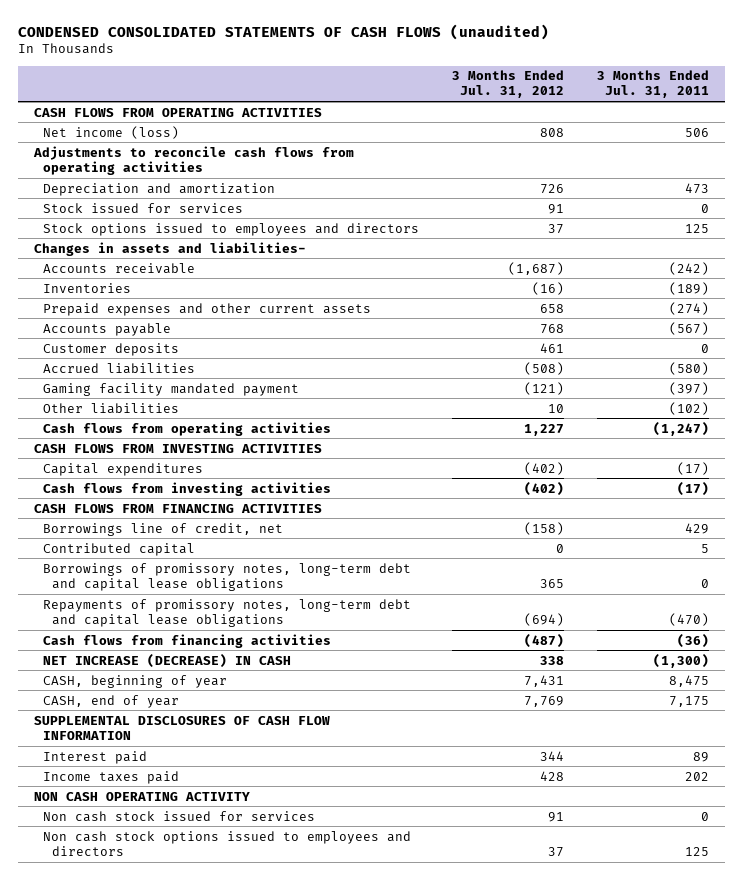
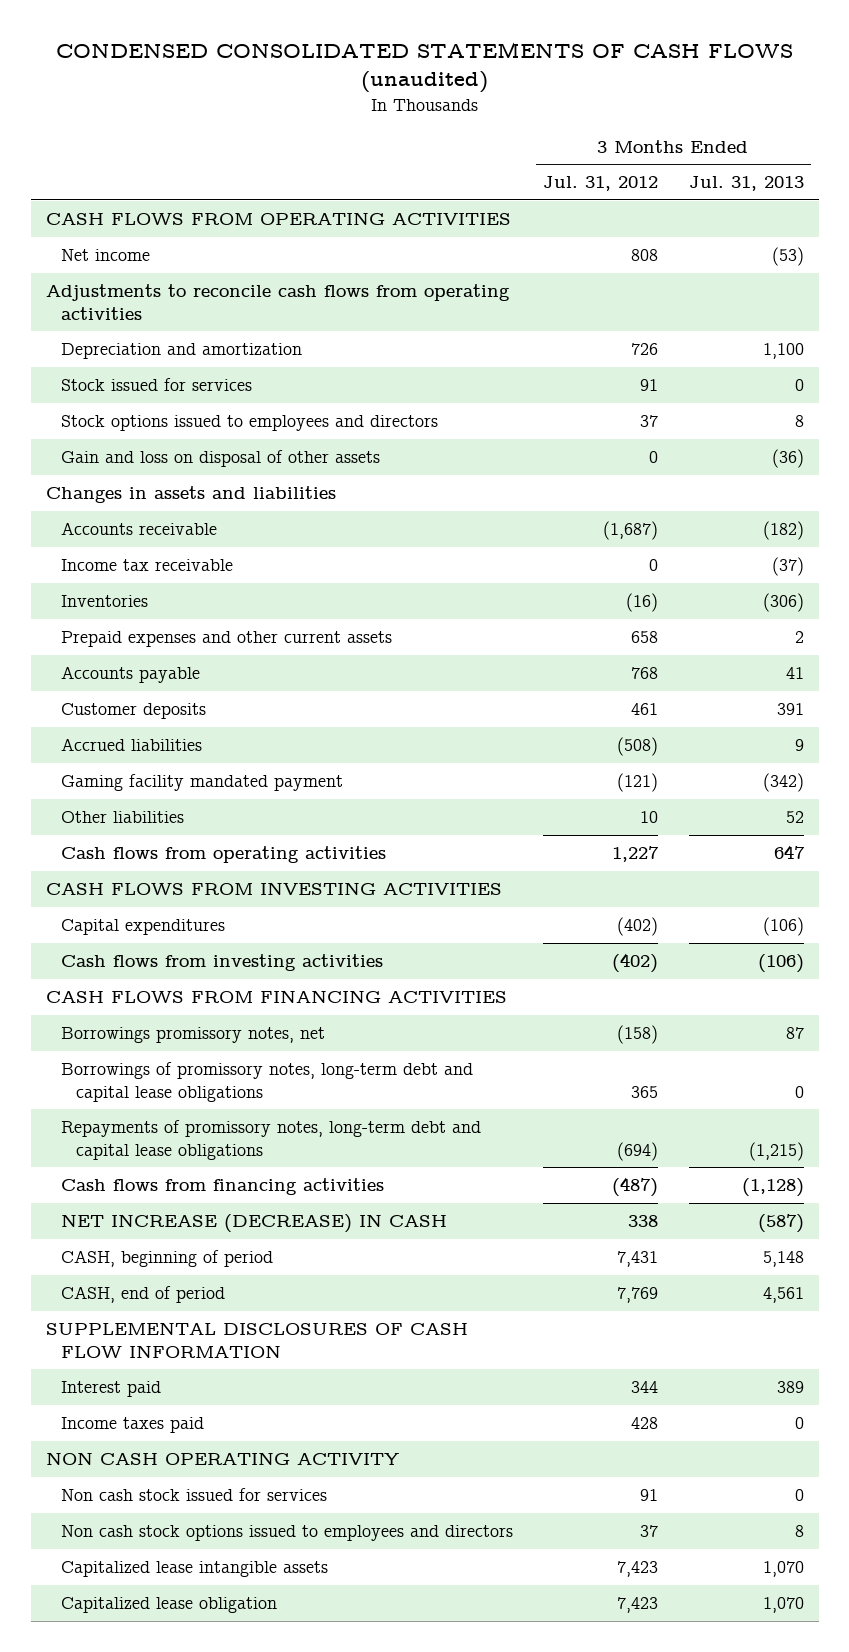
- | 3 Months Ended Jul. 31, 2012 | 3 Months Ended Jul. 31, 2011
+ | 3 Months Ended Jul. 31, 2012 | 3 Months Ended Jul. 31, 2013
- Net income (loss) | 808 | 506
+ Net income | 808 | (53)
- Changes in assets and liabilities-
+ Gain and loss on disposal of other assets | 0 | (36)
+ Changes in assets and liabilities
+ Income tax receivable | 0 | (37)
- Borrowings line of credit, net | (158) | 429
- Contributed capital | 0 | 5
+ Borrowings promissory notes, net | (158) | 87
- CASH, beginning of year | 7,431 | 8,475
- CASH, end of year | 7,769 | 7,175
+ CASH, beginning of period | 7,431 | 5,148
+ CASH, end of period | 7,769 | 4,561
+ Capitalized lease intangible assets | 7,423 | 1,070
+ Capitalized lease obligation | 7,423 | 1,070

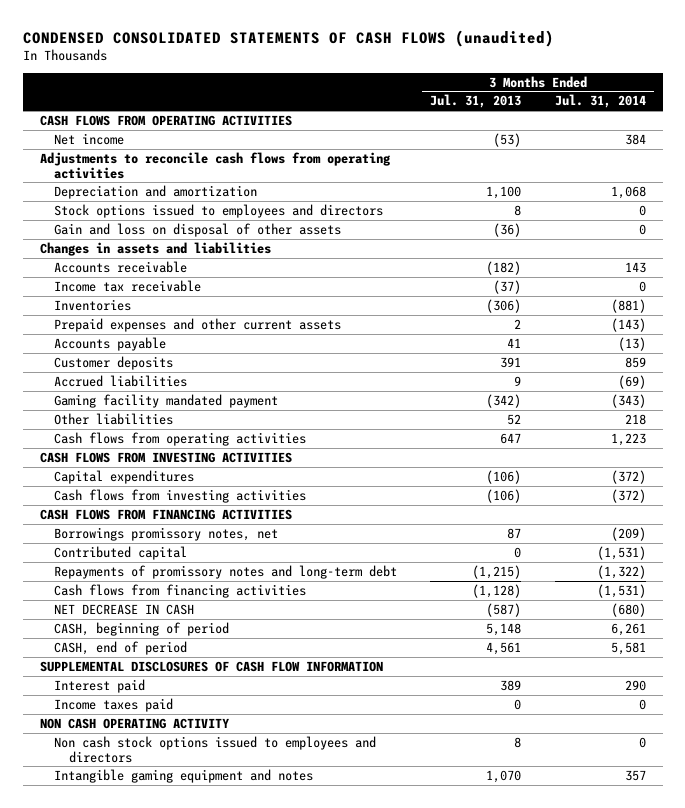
- | 3 Months Ended Jul. 31, 2012 | 3 Months Ended Jul. 31, 2013
+ | 3 Months Ended Jul. 31, 2013 | 3 Months Ended Jul. 31, 2014
- Stock issued for services | 91 | 0
- Borrowings of promissory notes, long-term debt and capital lease obligations | 365 | 0
- Repayments of promissory notes, long-term debt and capital lease obligations | (694) | (1,215)
+ Contributed capital | 0 | (1,531)
+ Repayments of promissory notes and long-term debt | (1,215) | (1,322)
- NET INCREASE (DECREASE) IN CASH | 338 | (587)
+ NET DECREASE IN CASH | (587) | (680)
- Non cash stock issued for services | 91 | 0
- Capitalized lease intangible assets | 7,423 | 1,070
- Capitalized lease obligation | 7,423 | 1,070
+ Intangible gaming equipment and notes | 1,070 | 357

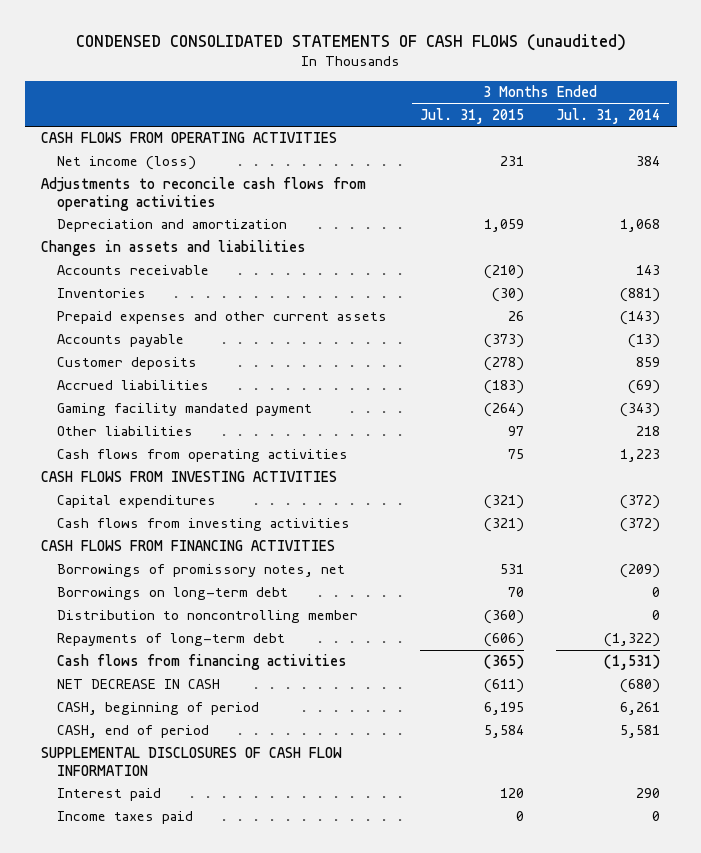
- | 3 Months Ended Jul. 31, 2013 | 3 Months Ended Jul. 31, 2014
+ | 3 Months Ended Jul. 31, 2015 | 3 Months Ended Jul. 31, 2014
- Net income | (53) | 384
+ Net income (loss) | 231 | 384
- Stock options issued to employees and directors | 8 | 0
- Gain and loss on disposal of other assets | (36) | 0
- Income tax receivable | (37) | 0
- Borrowings promissory notes, net | 87 | (209)
- Contributed capital | 0 | (1,531)
- Repayments of promissory notes and long-term debt | (1,215) | (1,322)
+ Borrowings of promissory notes, net | 531 | (209)
+ Borrowings on long-term debt | 70 | 0
+ Distribution to noncontrolling member | (360) | 0
+ Repayments of long-term debt | (606) | (1,322)
- NON CASH OPERATING ACTIVITY
- Non cash stock options issued to employees and directors | 8 | 0
- Intangible gaming equipment and notes | 1,070 | 357

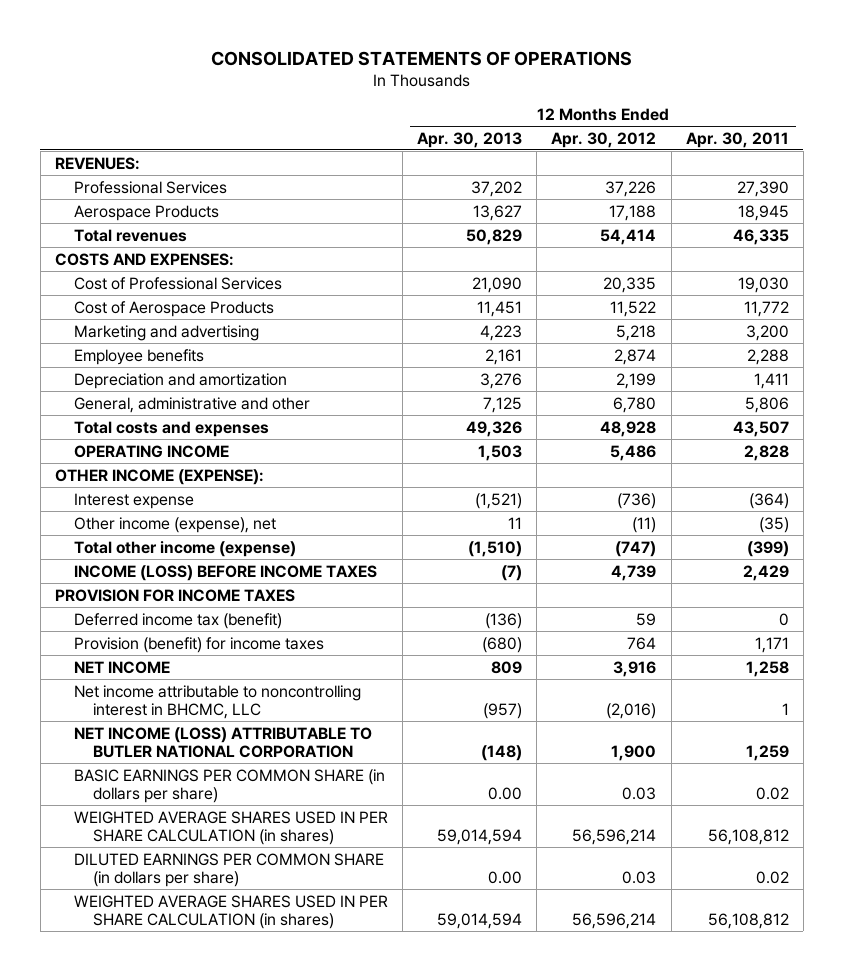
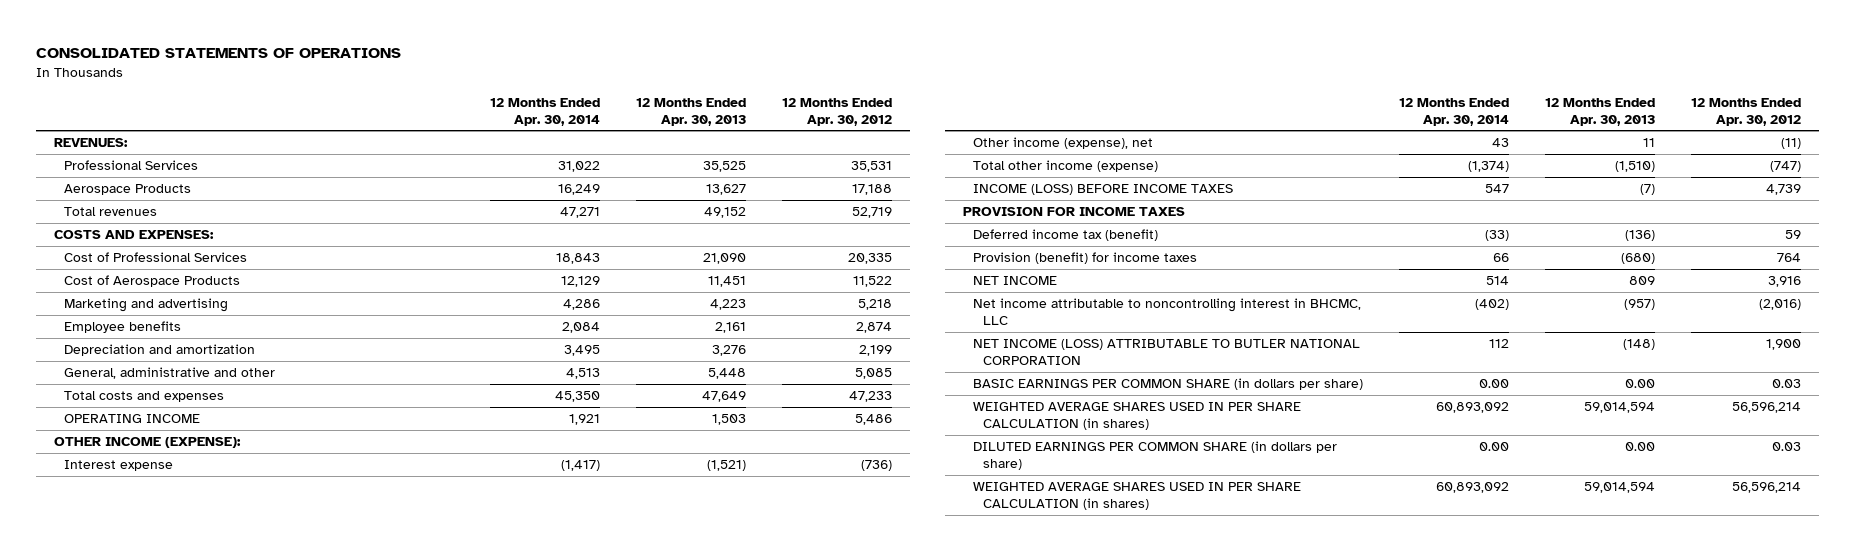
- | 12 Months Ended Apr. 30, 2013 | 12 Months Ended Apr. 30, 2012 | 12 Months Ended Apr. 30, 2011
+ | 12 Months Ended Apr. 30, 2014 | 12 Months Ended Apr. 30, 2013 | 12 Months Ended Apr. 30, 2012
- Professional Services | 37,202 | 37,226 | 27,390
+ Professional Services | 31,022 | 35,525 | 35,531
- Total revenues | 50,829 | 54,414 | 46,335
+ Total revenues | 47,271 | 49,152 | 52,719
- General, administrative and other | 7,125 | 6,780 | 5,806
- Total costs and expenses | 49,326 | 48,928 | 43,507
+ General, administrative and other | 4,513 | 5,448 | 5,085
+ Total costs and expenses | 45,350 | 47,649 | 47,233

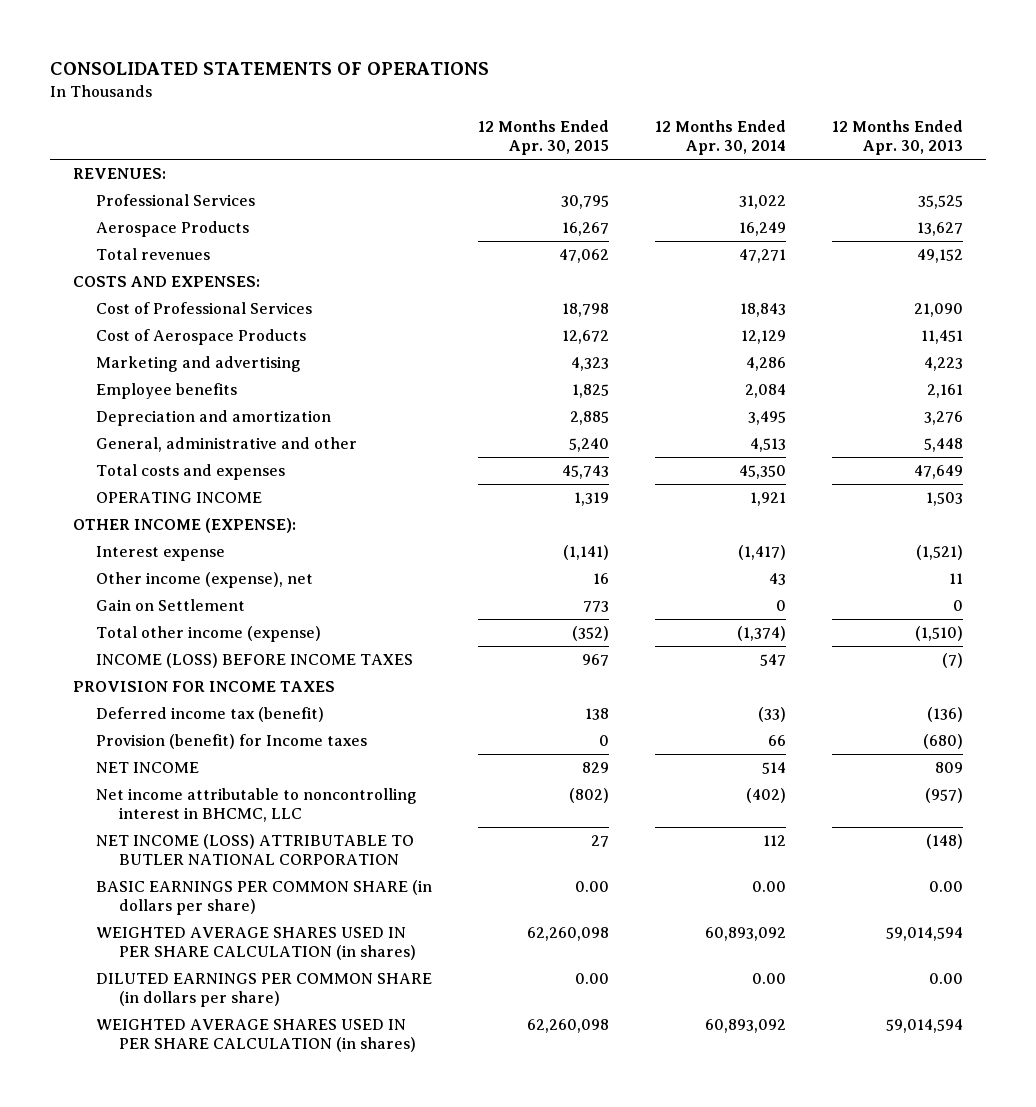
- | 12 Months Ended Apr. 30, 2014 | 12 Months Ended Apr. 30, 2013 | 12 Months Ended Apr. 30, 2012
+ | 12 Months Ended Apr. 30, 2015 | 12 Months Ended Apr. 30, 2014 | 12 Months Ended Apr. 30, 2013
+ Gain on Settlement | 773 | 0 | 0
- Provision (benefit) for income taxes | 66 | (680) | 764
+ Provision (benefit) for Income taxes | 0 | 66 | (680)

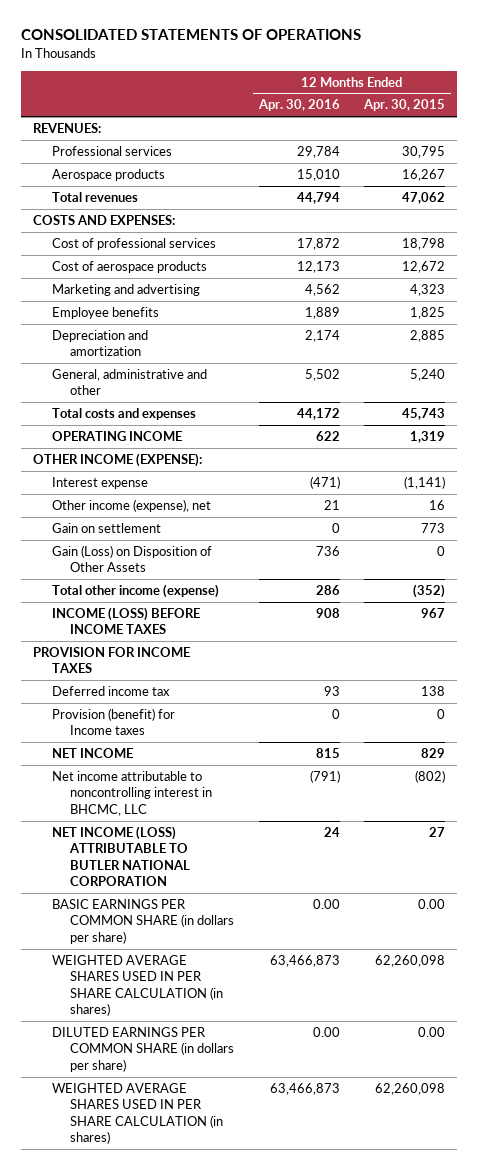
- | 12 Months Ended Apr. 30, 2015 | 12 Months Ended Apr. 30, 2014 | 12 Months Ended Apr. 30, 2013
+ | 12 Months Ended Apr. 30, 2016 | 12 Months Ended Apr. 30, 2015
- Professional Services | 30,795 | 31,022 | 35,525
- Aerospace Products | 16,267 | 16,249 | 13,627
+ Professional services | 29,784 | 30,795
+ Aerospace products | 15,010 | 16,267
- Cost of Professional Services | 18,798 | 18,843 | 21,090
- Cost of Aerospace Products | 12,672 | 12,129 | 11,451
+ Cost of professional services | 17,872 | 18,798
+ Cost of aerospace products | 12,173 | 12,672
- Gain on Settlement | 773 | 0 | 0
+ Gain on settlement | 0 | 773
+ Gain (Loss) on Disposition of Other Assets | 736 | 0
- Deferred income tax (benefit) | 138 | (33) | (136)
+ Deferred income tax | 93 | 138

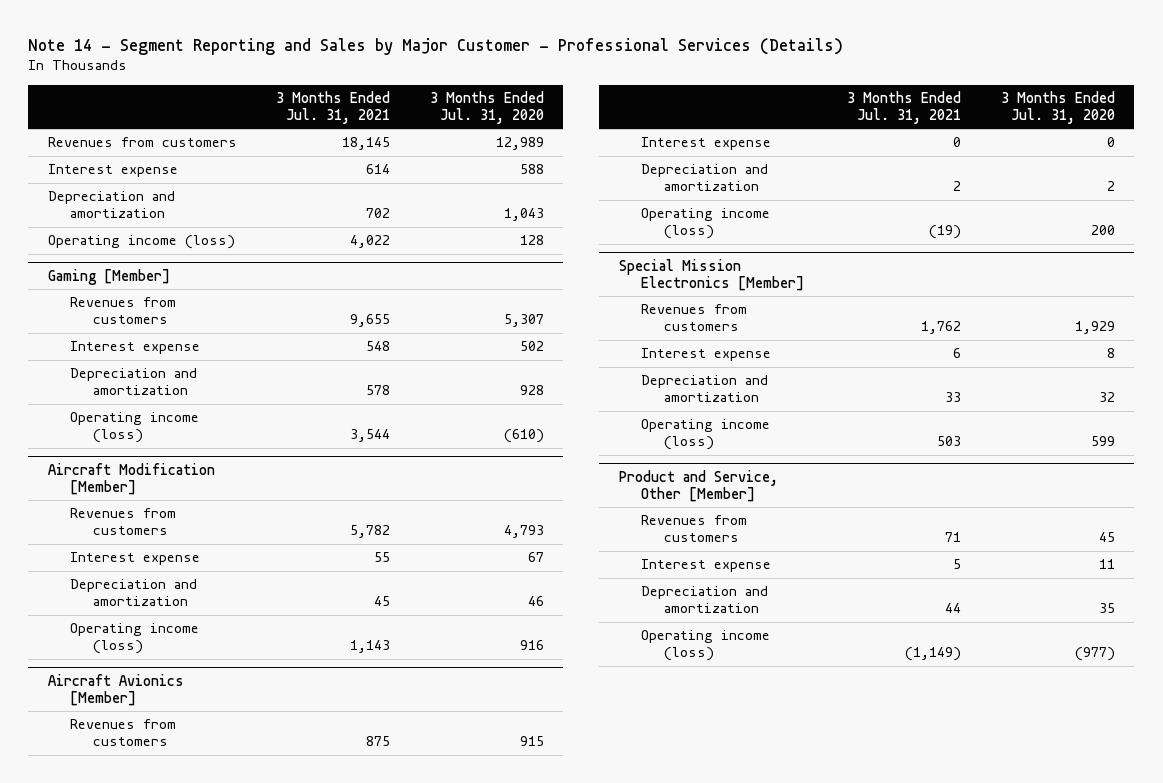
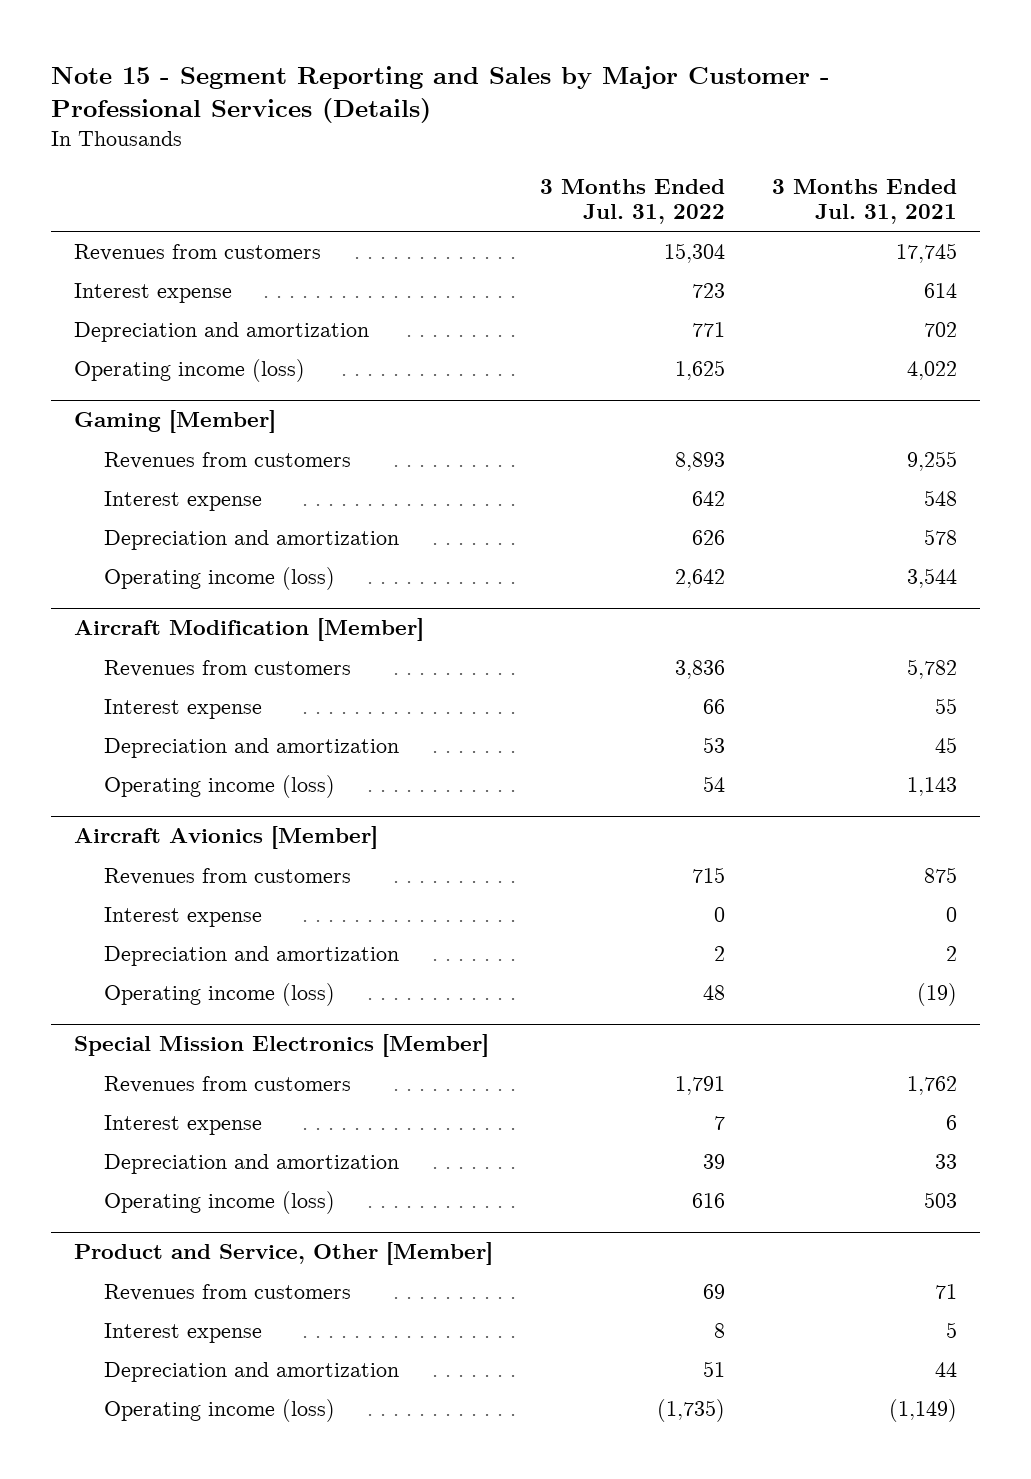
- Note 14 - Segment Reporting and Sales by Major Customer - Professional Services (Details)
+ Note 15 - Segment Reporting and Sales by Major Customer - Professional Services (Details)
- | 3 Months Ended Jul. 31, 2021 | 3 Months Ended Jul. 31, 2020
+ | 3 Months Ended Jul. 31, 2022 | 3 Months Ended Jul. 31, 2021
- Revenues from customers | 18,145 | 12,989
+ Revenues from customers | 15,304 | 17,745
@ Gaming [Member]
- Revenues from customers | 9,655 | 5,307
+ Revenues from customers | 8,893 | 9,255

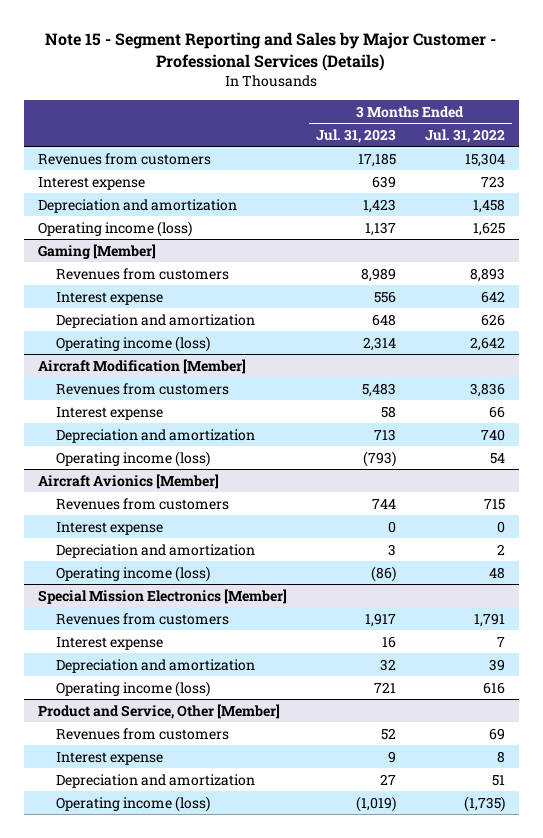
- | 3 Months Ended Jul. 31, 2022 | 3 Months Ended Jul. 31, 2021
+ | 3 Months Ended Jul. 31, 2023 | 3 Months Ended Jul. 31, 2022
- Depreciation and amortization | 771 | 702
+ Depreciation and amortization | 1,423 | 1,458
@ Aircraft Modification [Member]
- Depreciation and amortization | 53 | 45
+ Depreciation and amortization | 713 | 740

